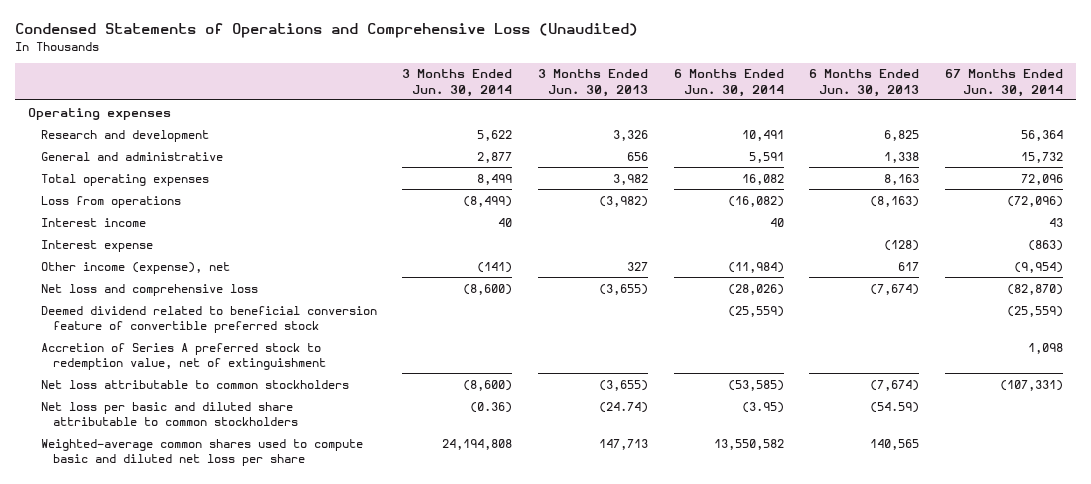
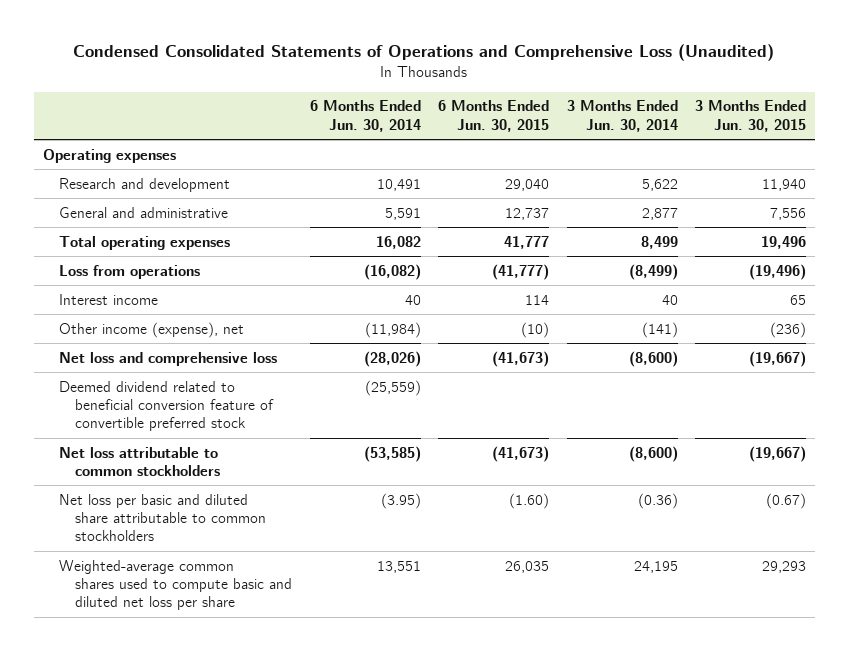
- Condensed Statements of Operations and Comprehensive Loss (Unaudited)
+ Condensed Consolidated Statements of Operations and Comprehensive Loss (Unaudited)
- | 3 Months Ended Jun. 30, 2014 | 3 Months Ended Jun. 30, 2013 | 6 Months Ended Jun. 30, 2014 | 6 Months Ended Jun. 30, 2013 | 67 Months Ended Jun. 30, 2014
+ | 6 Months Ended Jun. 30, 2014 | 6 Months Ended Jun. 30, 2015 | 3 Months Ended Jun. 30, 2014 | 3 Months Ended Jun. 30, 2015
- Interest expense | | | | (128) | (863)
- Accretion of Series A preferred stock to redemption value, net of extinguishment | | | | | 1,098
- Weighted-average common shares used to compute basic and diluted net loss per share | 24,194,808 | 147,713 | 13,550,582 | 140,565 |
+ Weighted-average common shares used to compute basic and diluted net loss per share | 13,551 | 26,035 | 24,195 | 29,293

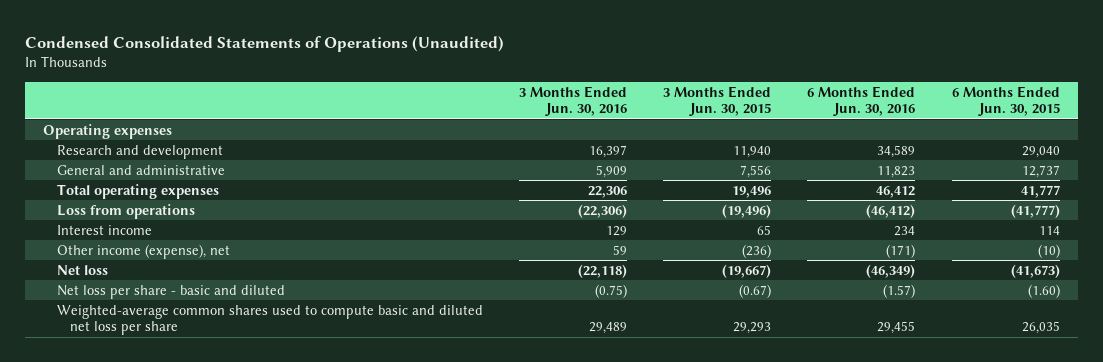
- Condensed Consolidated Statements of Operations and Comprehensive Loss (Unaudited)
+ Condensed Consolidated Statements of Operations (Unaudited)
- | 6 Months Ended Jun. 30, 2014 | 6 Months Ended Jun. 30, 2015 | 3 Months Ended Jun. 30, 2014 | 3 Months Ended Jun. 30, 2015
+ | 3 Months Ended Jun. 30, 2016 | 3 Months Ended Jun. 30, 2015 | 6 Months Ended Jun. 30, 2016 | 6 Months Ended Jun. 30, 2015
- Net loss and comprehensive loss | (28,026) | (41,673) | (8,600) | (19,667)
- Deemed dividend related to beneficial conversion feature of convertible preferred stock | (25,559) | | |
- Net loss attributable to common stockholders | (53,585) | (41,673) | (8,600) | (19,667)
- Net loss per basic and diluted share attributable to common stockholders | (3.95) | (1.60) | (0.36) | (0.67)
+ Net loss | (22,118) | (19,667) | (46,349) | (41,673)
+ Net loss per share - basic and diluted | (0.75) | (0.67) | (1.57) | (1.60)

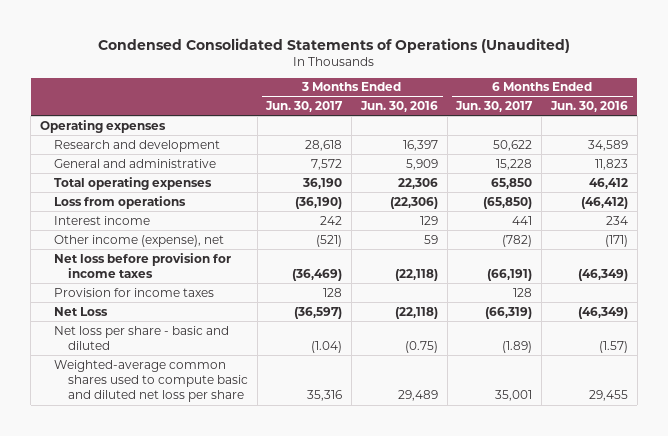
- | 3 Months Ended Jun. 30, 2016 | 3 Months Ended Jun. 30, 2015 | 6 Months Ended Jun. 30, 2016 | 6 Months Ended Jun. 30, 2015
+ | 3 Months Ended Jun. 30, 2017 | 3 Months Ended Jun. 30, 2016 | 6 Months Ended Jun. 30, 2017 | 6 Months Ended Jun. 30, 2016
- Net loss | (22,118) | (19,667) | (46,349) | (41,673)
+ Net loss before provision for income taxes | (36,469) | (22,118) | (66,191) | (46,349)
+ Provision for income taxes | 128 | | 128 |
+ Net Loss | (36,597) | (22,118) | (66,319) | (46,349)

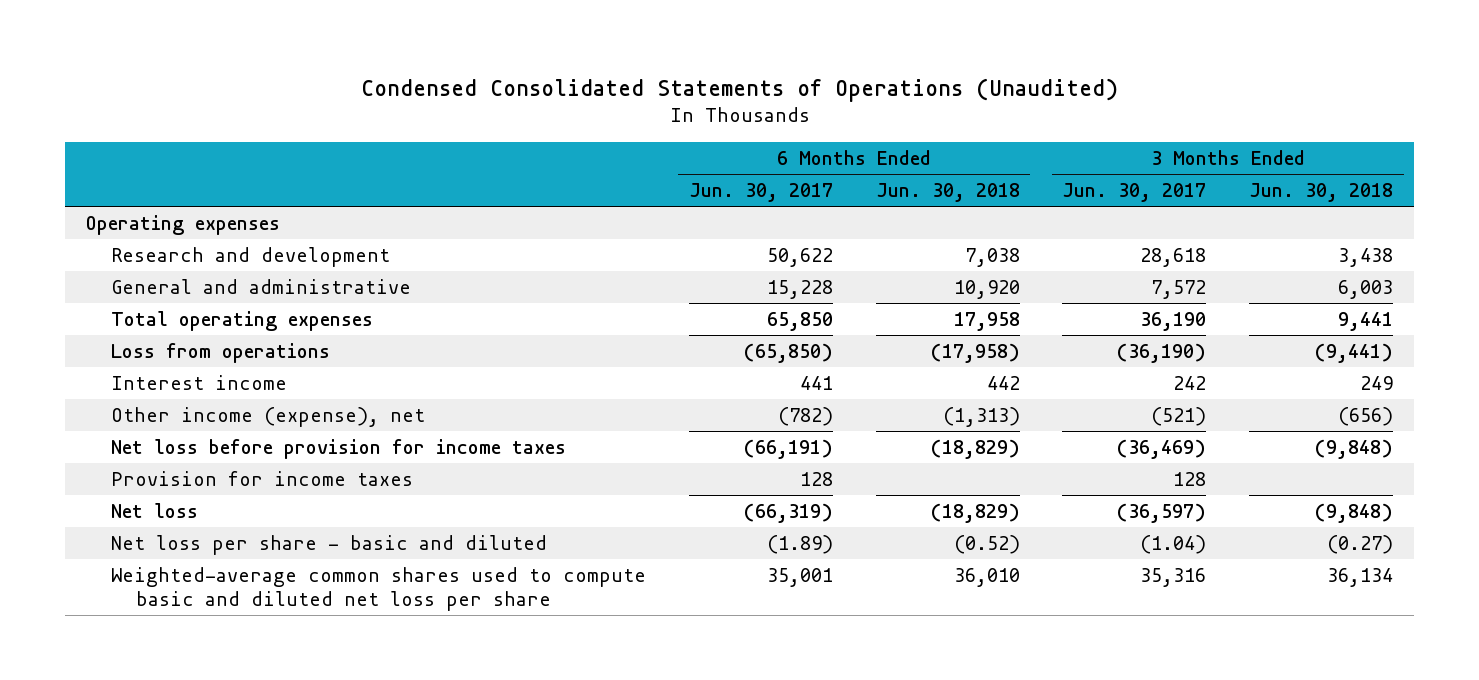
- | 3 Months Ended Jun. 30, 2017 | 3 Months Ended Jun. 30, 2016 | 6 Months Ended Jun. 30, 2017 | 6 Months Ended Jun. 30, 2016
+ | 6 Months Ended Jun. 30, 2017 | 6 Months Ended Jun. 30, 2018 | 3 Months Ended Jun. 30, 2017 | 3 Months Ended Jun. 30, 2018
- Net Loss | (36,597) | (22,118) | (66,319) | (46,349)
+ Net loss | (66,319) | (18,829) | (36,597) | (9,848)

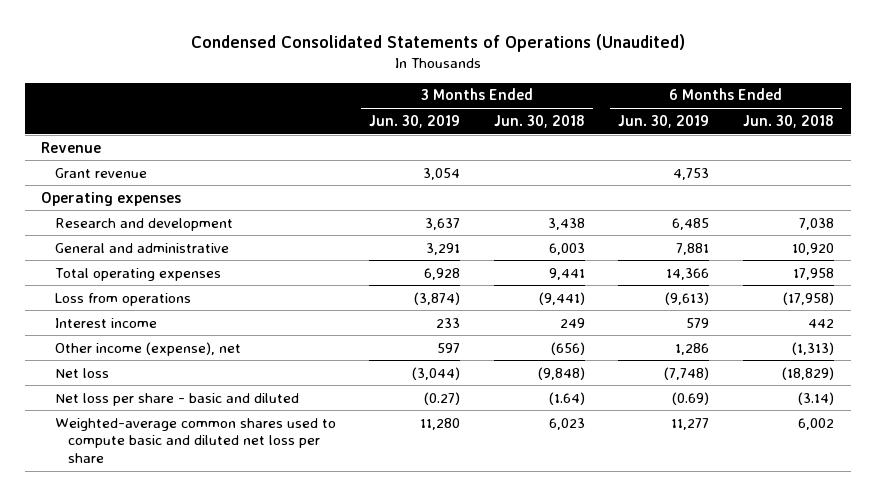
- | 6 Months Ended Jun. 30, 2017 | 6 Months Ended Jun. 30, 2018 | 3 Months Ended Jun. 30, 2017 | 3 Months Ended Jun. 30, 2018
+ | 3 Months Ended Jun. 30, 2019 | 3 Months Ended Jun. 30, 2018 | 6 Months Ended Jun. 30, 2019 | 6 Months Ended Jun. 30, 2018
+ Revenue
+ Grant revenue | 3,054 | | 4,753 |
- Net loss before provision for income taxes | (66,191) | (18,829) | (36,469) | (9,848)
- Provision for income taxes | 128 | | 128 |
- Net loss per share - basic and diluted | (1.89) | (0.52) | (1.04) | (0.27)
- Weighted-average common shares used to compute basic and diluted net loss per share | 35,001 | 36,010 | 35,316 | 36,134
+ Net loss per share - basic and diluted | (0.27) | (1.64) | (0.69) | (3.14)
+ Weighted-average common shares used to compute basic and diluted net loss per share | 11,280 | 6,023 | 11,277 | 6,002

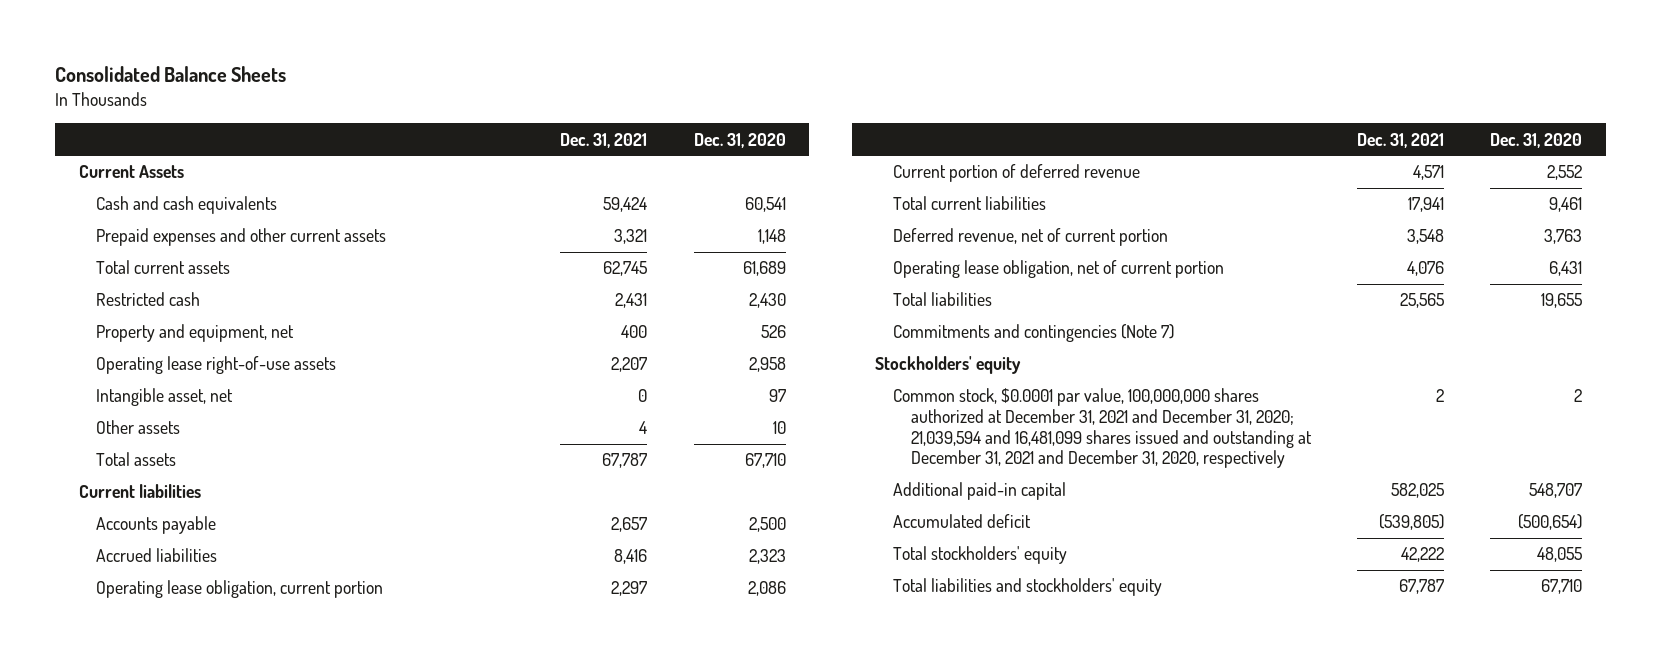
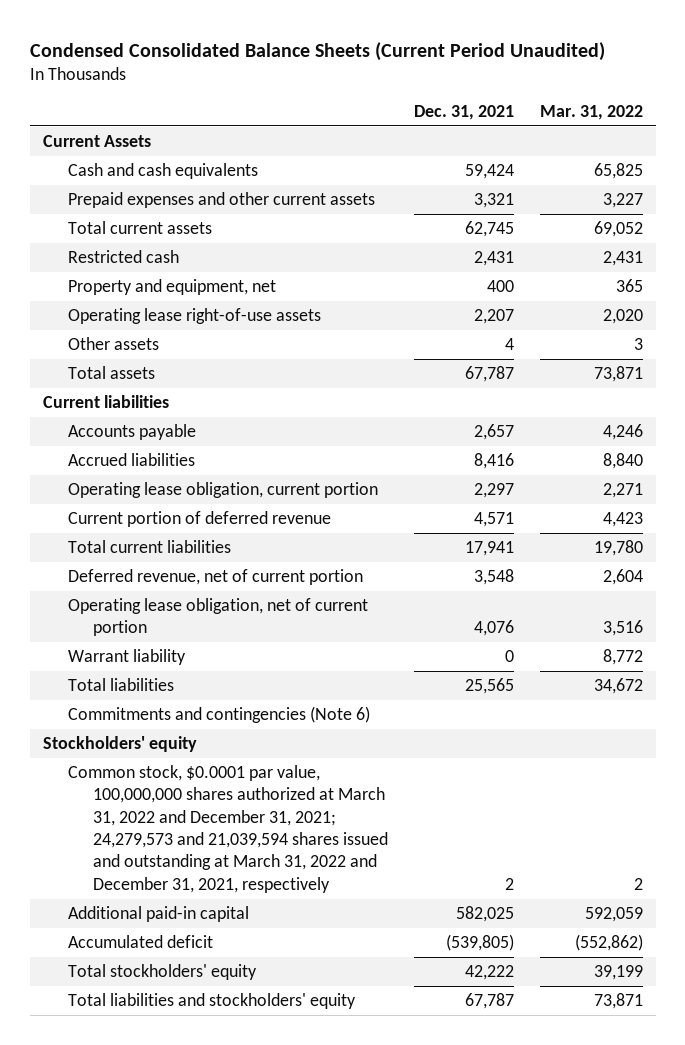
- Consolidated Balance Sheets
+ Condensed Consolidated Balance Sheets (Current Period Unaudited)
- | Dec. 31, 2021 | Dec. 31, 2020
+ | Dec. 31, 2021 | Mar. 31, 2022
- Intangible asset, net | 0 | 97
+ Warrant liability | 0 | 8,772
- Commitments and contingencies (Note 7)
+ Commitments and contingencies (Note 6)
- Common stock, $0.0001 par value, 100,000,000 shares authorized at December 31, 2021 and December 31, 2020; 21,039,594 and 16,481,099 shares issued and outstanding at December 31, 2021 and December 31, 2020, respectively | 2 | 2
+ Common stock, $0.0001 par value, 100,000,000 shares authorized at March 31, 2022 and December 31, 2021; 24,279,573 and 21,039,594 shares issued and outstanding at March 31, 2022 and December 31, 2021, respectively | 2 | 2

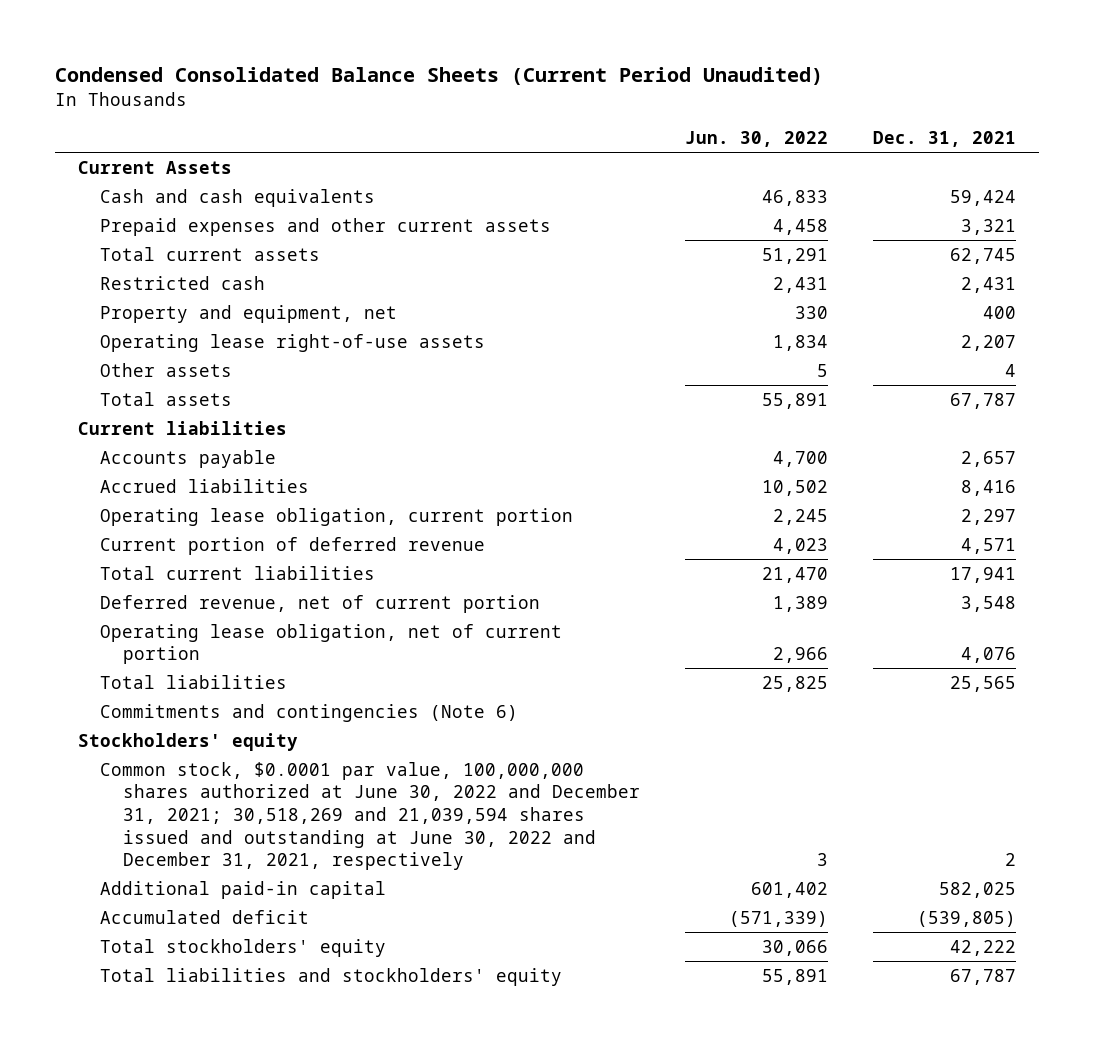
- | Dec. 31, 2021 | Mar. 31, 2022
+ | Jun. 30, 2022 | Dec. 31, 2021
- Warrant liability | 0 | 8,772
- Common stock, $0.0001 par value, 100,000,000 shares authorized at March 31, 2022 and December 31, 2021; 24,279,573 and 21,039,594 shares issued and outstanding at March 31, 2022 and December 31, 2021, respectively | 2 | 2
+ Common stock, $0.0001 par value, 100,000,000 shares authorized at June 30, 2022 and December 31, 2021; 30,518,269 and 21,039,594 shares issued and outstanding at June 30, 2022 and December 31, 2021, respectively | 3 | 2

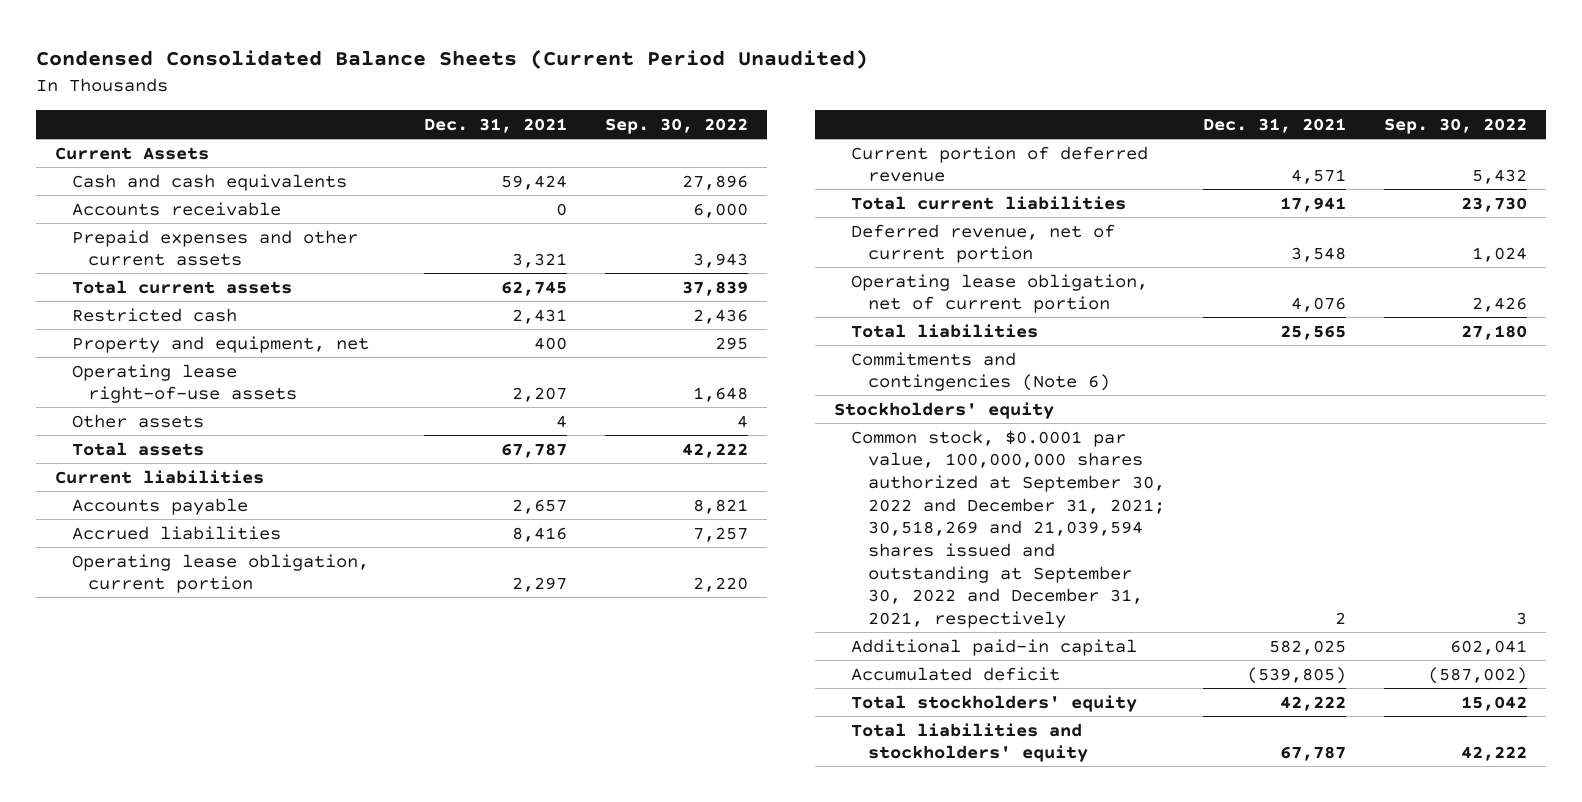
- | Jun. 30, 2022 | Dec. 31, 2021
+ | Dec. 31, 2021 | Sep. 30, 2022
+ Accounts receivable | 0 | 6,000
- Common stock, $0.0001 par value, 100,000,000 shares authorized at June 30, 2022 and December 31, 2021; 30,518,269 and 21,039,594 shares issued and outstanding at June 30, 2022 and December 31, 2021, respectively | 3 | 2
+ Common stock, $0.0001 par value, 100,000,000 shares authorized at September 30, 2022 and December 31, 2021; 30,518,269 and 21,039,594 shares issued and outstanding at September 30, 2022 and December 31, 2021, respectively | 2 | 3

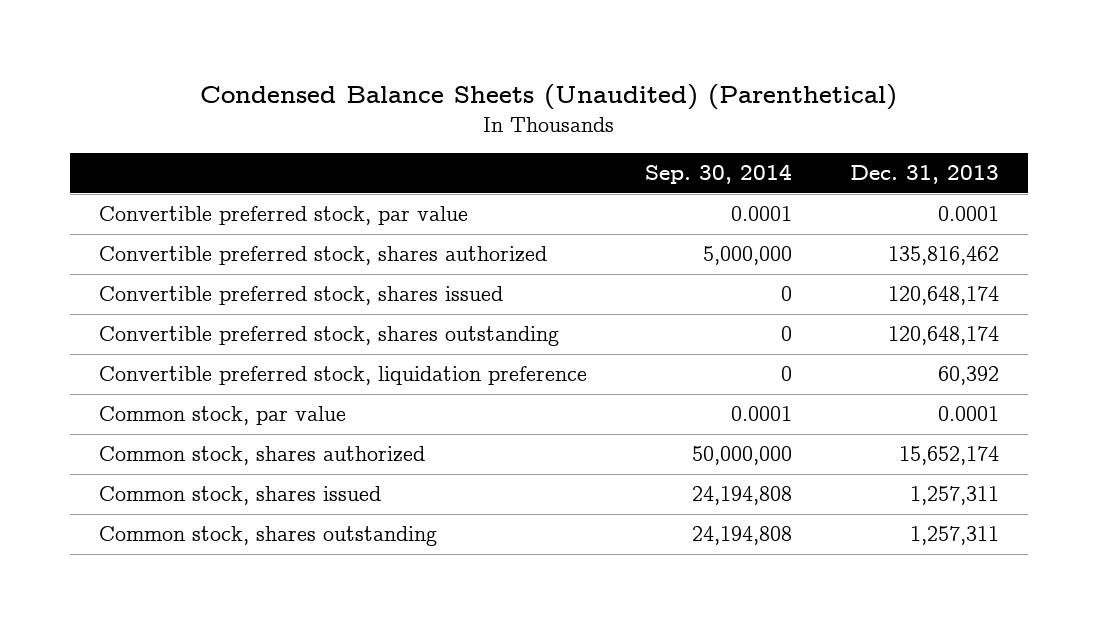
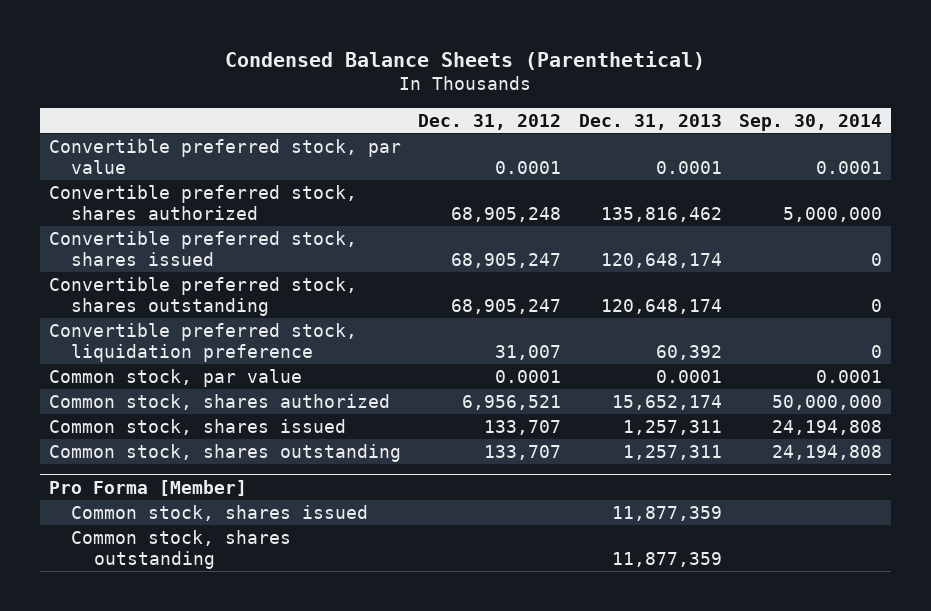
- Condensed Balance Sheets (Unaudited) (Parenthetical)
+ Condensed Balance Sheets (Parenthetical)
- | Sep. 30, 2014 | Dec. 31, 2013
+ | Dec. 31, 2012 | Dec. 31, 2013 | Sep. 30, 2014
+ Pro Forma [Member]
+ Common stock, shares issued | | 11,877,359 |
+ Common stock, shares outstanding | | 11,877,359 |

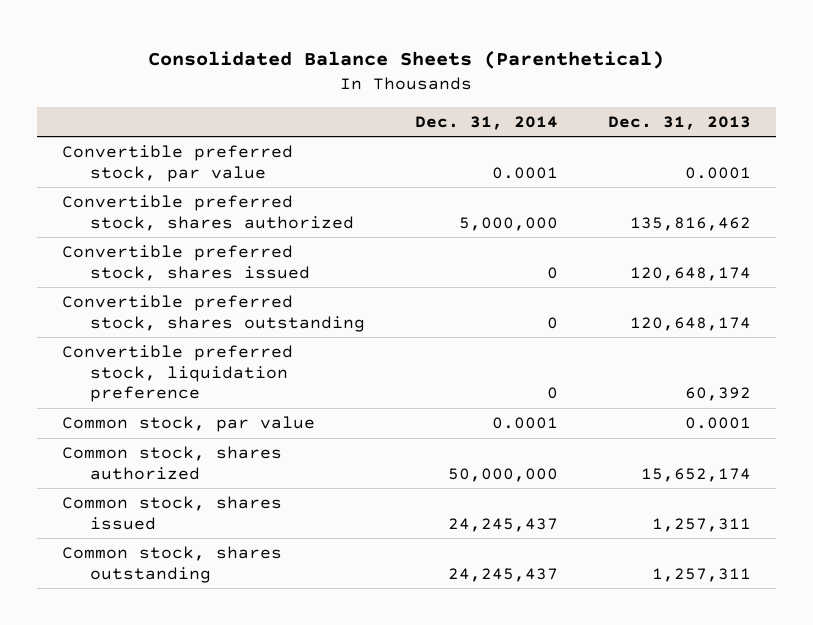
- Condensed Balance Sheets (Parenthetical)
+ Consolidated Balance Sheets (Parenthetical)
- | Dec. 31, 2012 | Dec. 31, 2013 | Sep. 30, 2014
+ | Dec. 31, 2014 | Dec. 31, 2013
- Pro Forma [Member]
- Common stock, shares issued | | 11,877,359 |
- Common stock, shares outstanding | | 11,877,359 |

